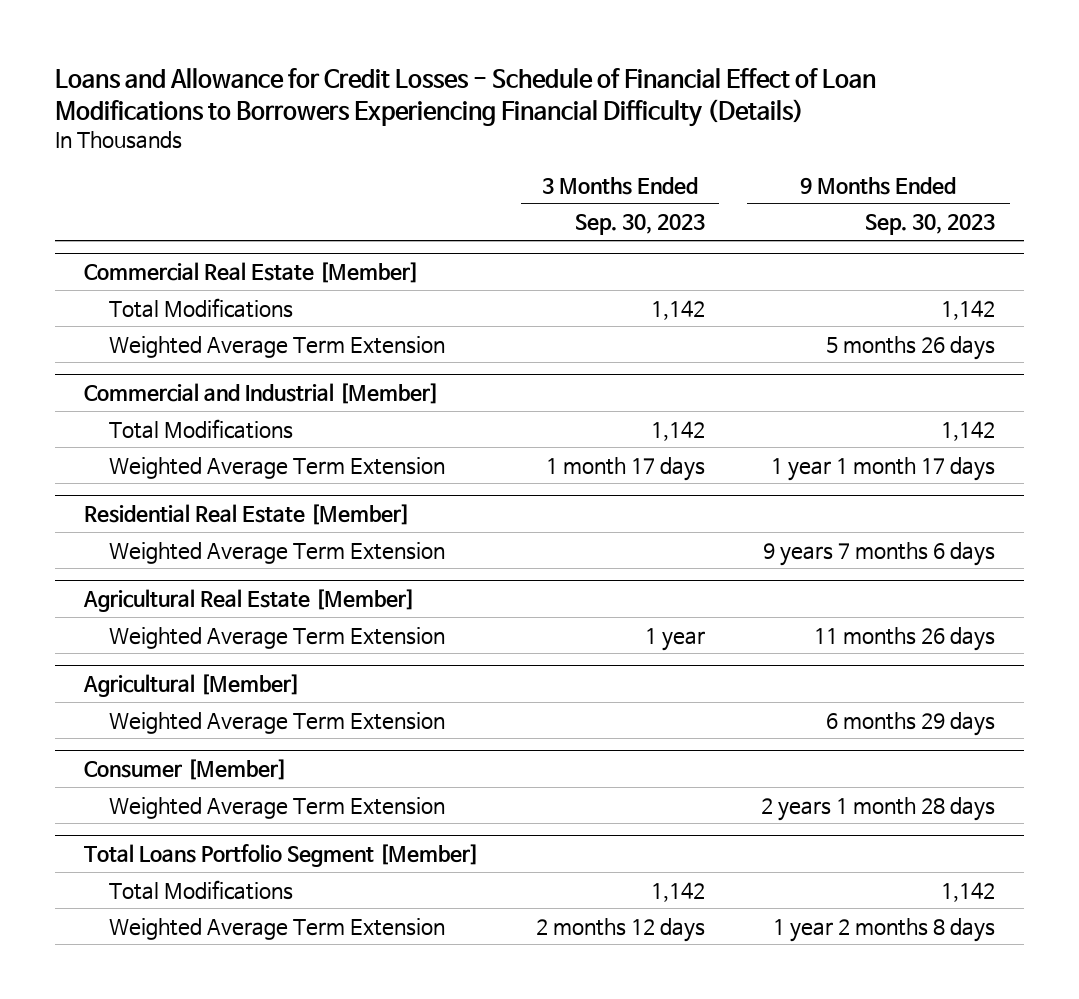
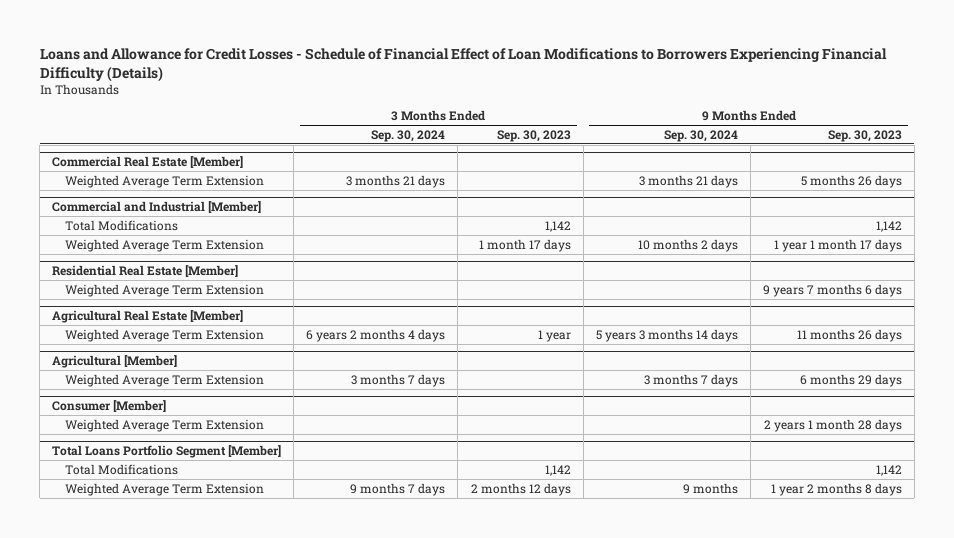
- | 3 Months Ended Sep. 30, 2023 | 9 Months Ended Sep. 30, 2023
+ | 3 Months Ended Sep. 30, 2024 | 3 Months Ended Sep. 30, 2023 | 9 Months Ended Sep. 30, 2024 | 9 Months Ended Sep. 30, 2023
@ Commercial Real Estate [Member]
- Total Modifications | 1,142 | 1,142

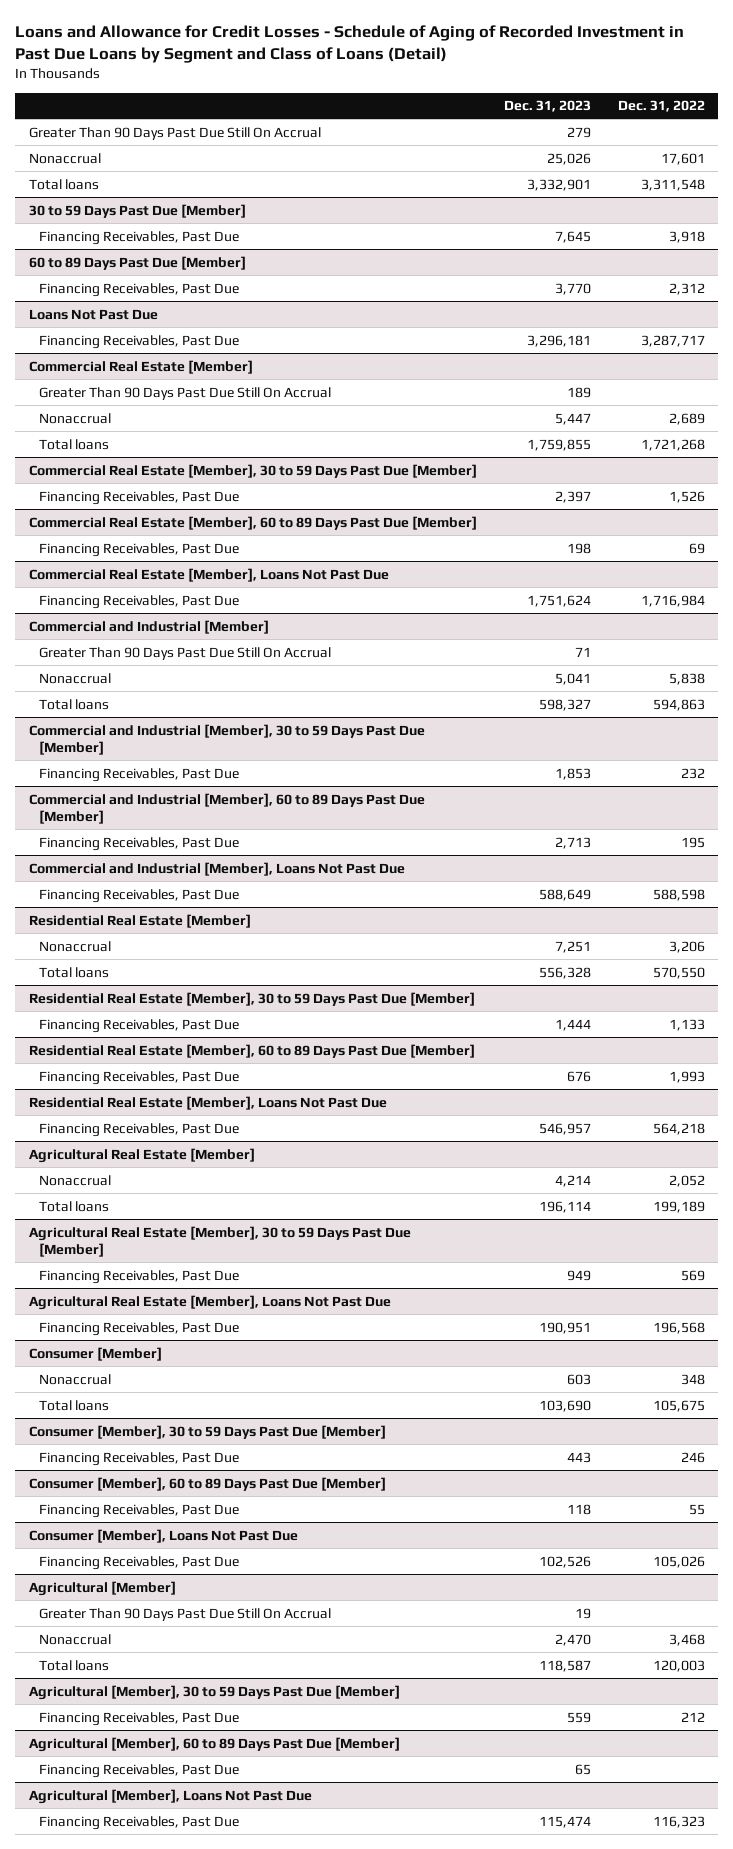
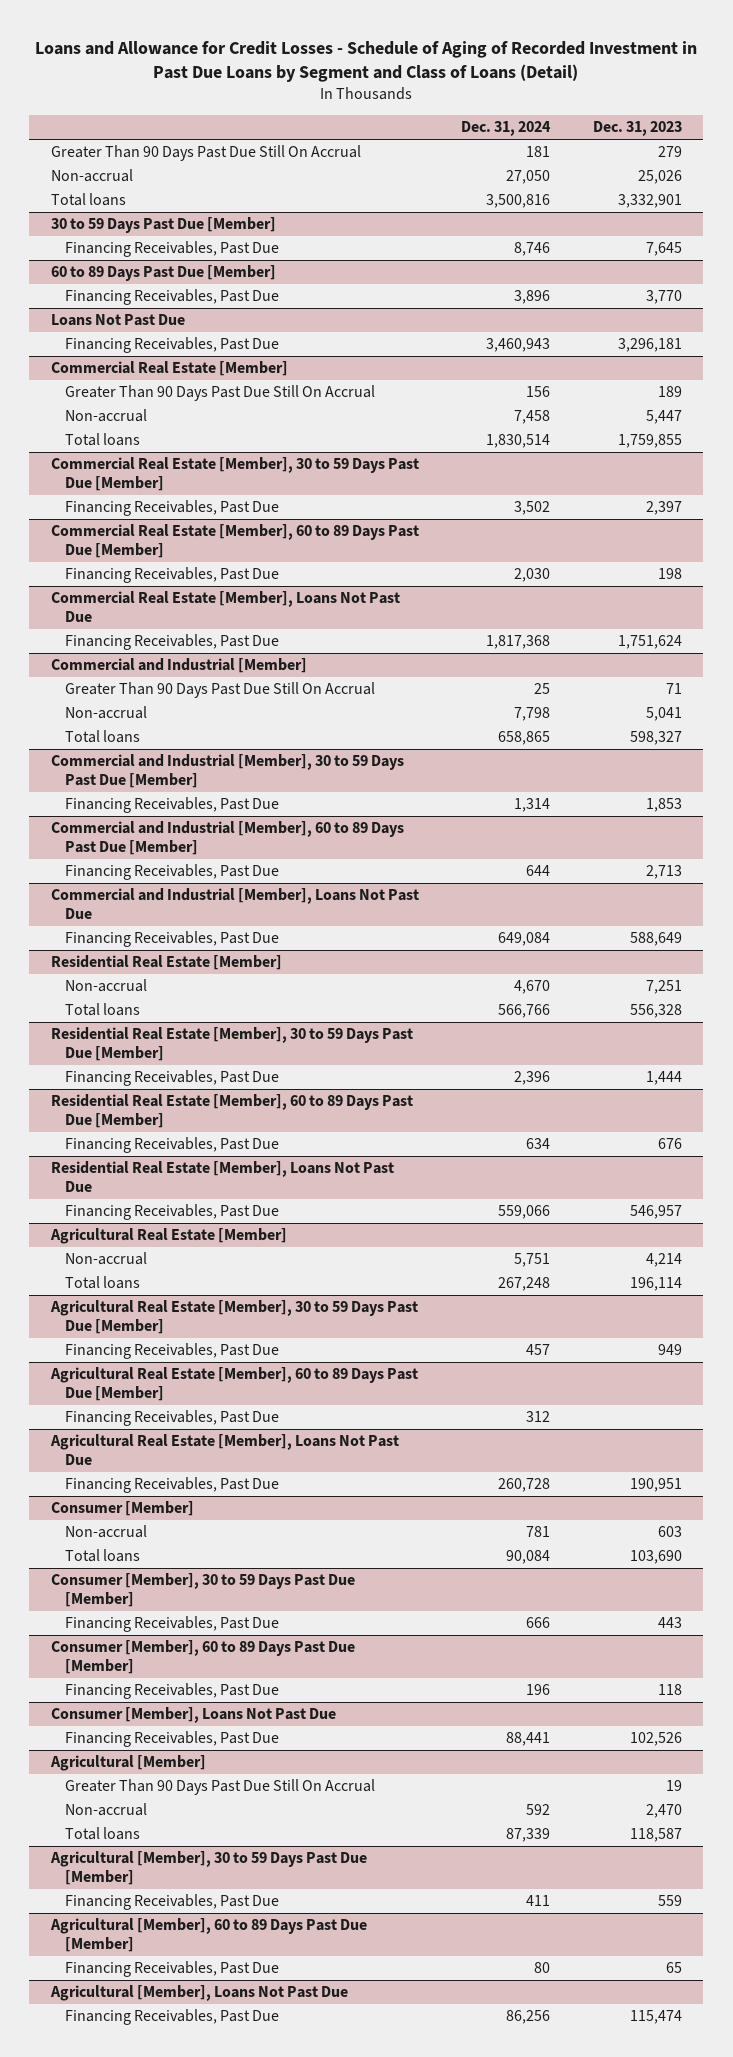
- | Dec. 31, 2023 | Dec. 31, 2022
+ | Dec. 31, 2024 | Dec. 31, 2023
- Nonaccrual | 25,026 | 17,601
+ Non-accrual | 27,050 | 25,026
@ Commercial Real Estate [Member]
- Nonaccrual | 5,447 | 2,689
+ Non-accrual | 7,458 | 5,447
@ Commercial and Industrial [Member]
- Nonaccrual | 5,041 | 5,838
+ Non-accrual | 7,798 | 5,041
@ Residential Real Estate [Member]
- Nonaccrual | 7,251 | 3,206
+ Non-accrual | 4,670 | 7,251
@ Agricultural Real Estate [Member]
- Nonaccrual | 4,214 | 2,052
+ Non-accrual | 5,751 | 4,214
+ Agricultural Real Estate [Member], 60 to 89 Days Past Due [Member]
+ Financing Receivables, Past Due | 312 |
@ Consumer [Member]
- Nonaccrual | 603 | 348
+ Non-accrual | 781 | 603
@ Agricultural [Member]
- Nonaccrual | 2,470 | 3,468
+ Non-accrual | 592 | 2,470

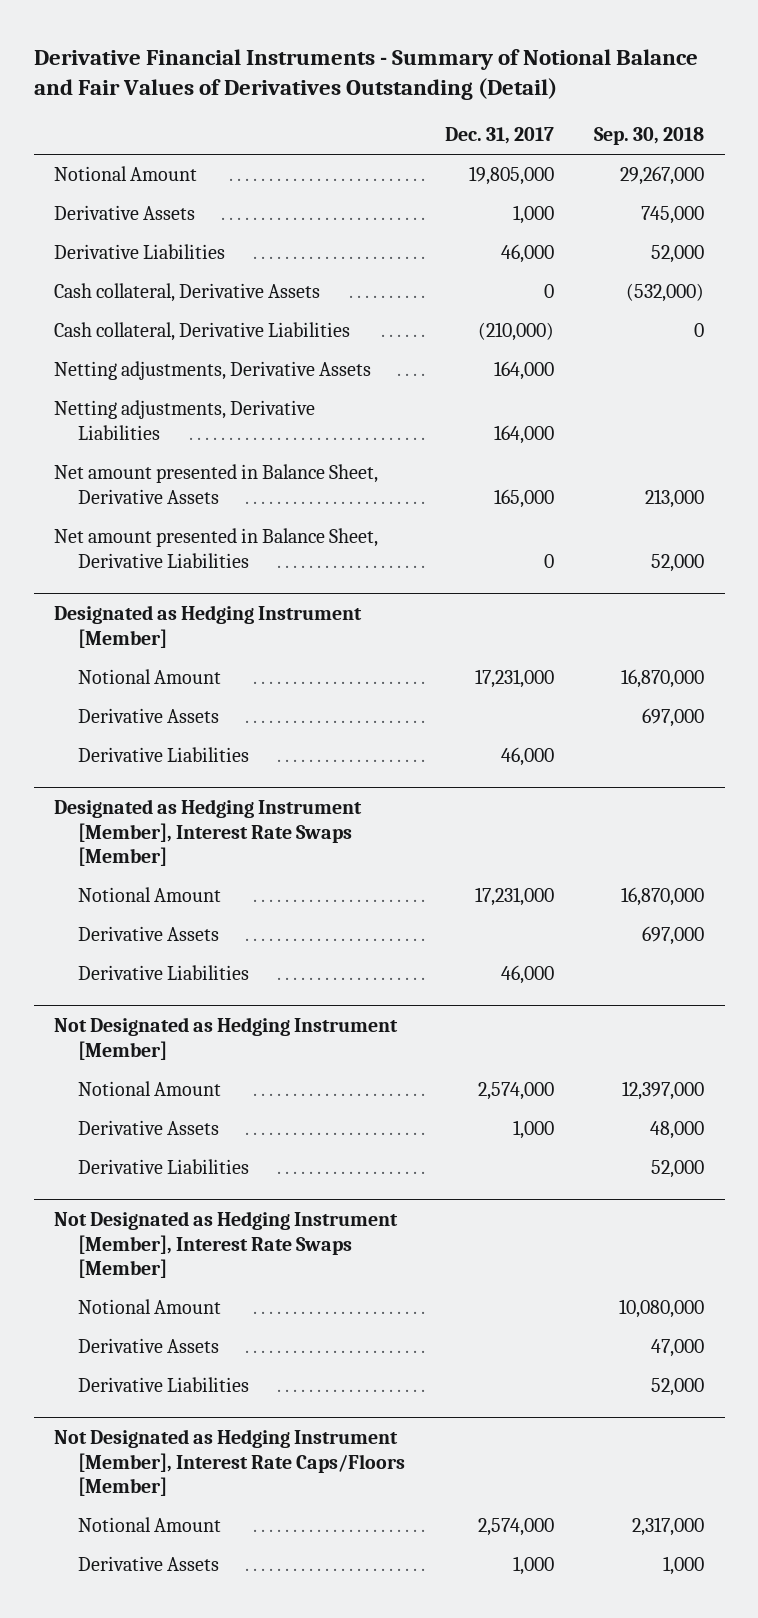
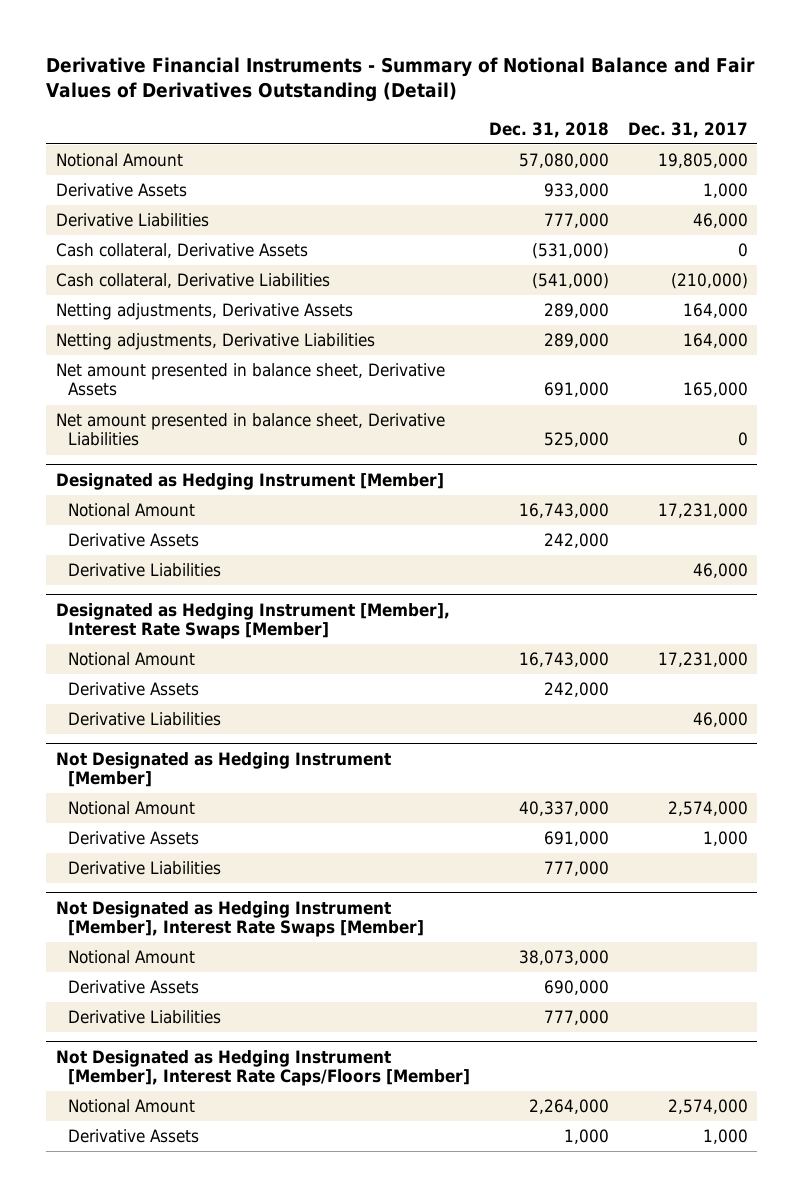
- | Dec. 31, 2017 | Sep. 30, 2018
+ | Dec. 31, 2018 | Dec. 31, 2017
- Net amount presented in Balance Sheet, Derivative Assets | 165,000 | 213,000
- Net amount presented in Balance Sheet, Derivative Liabilities | 0 | 52,000
+ Net amount presented in balance sheet, Derivative Assets | 691,000 | 165,000
+ Net amount presented in balance sheet, Derivative Liabilities | 525,000 | 0

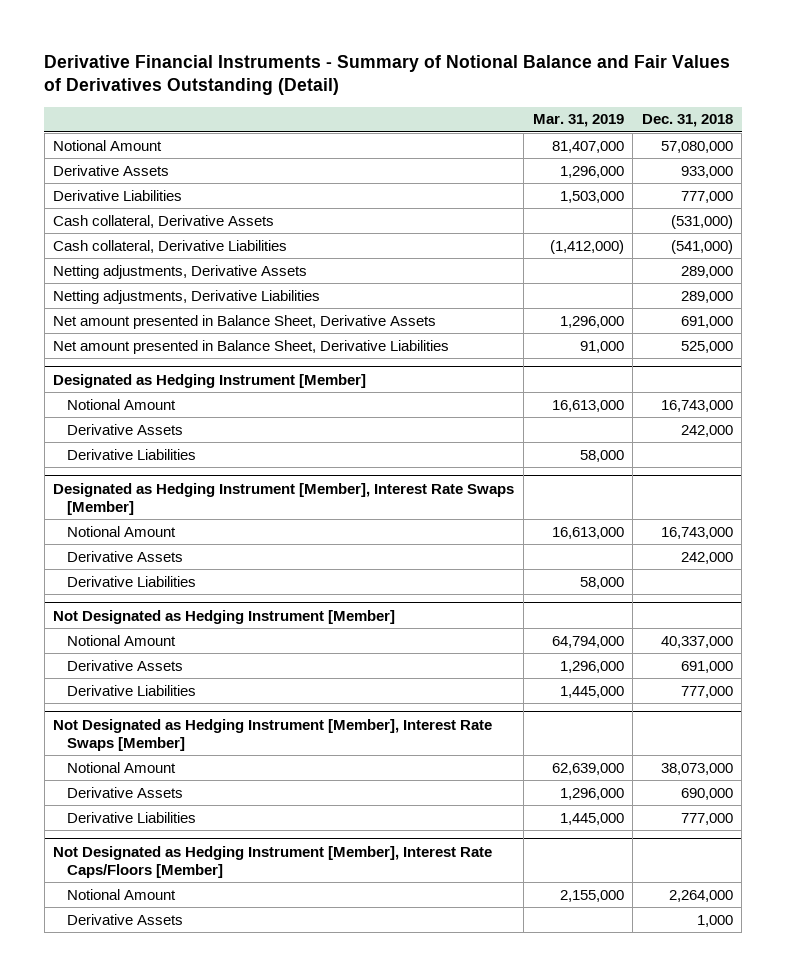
- | Dec. 31, 2018 | Dec. 31, 2017
+ | Mar. 31, 2019 | Dec. 31, 2018
- Net amount presented in balance sheet, Derivative Assets | 691,000 | 165,000
- Net amount presented in balance sheet, Derivative Liabilities | 525,000 | 0
+ Net amount presented in Balance Sheet, Derivative Assets | 1,296,000 | 691,000
+ Net amount presented in Balance Sheet, Derivative Liabilities | 91,000 | 525,000

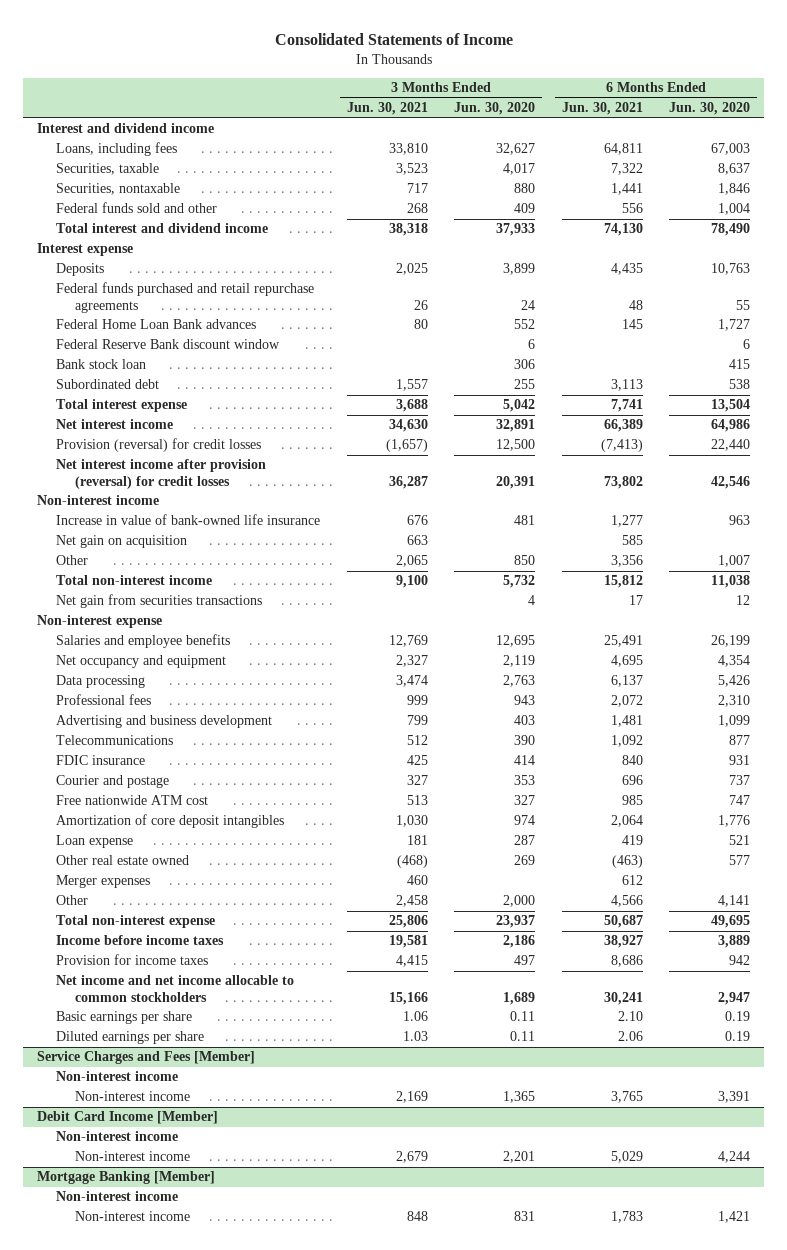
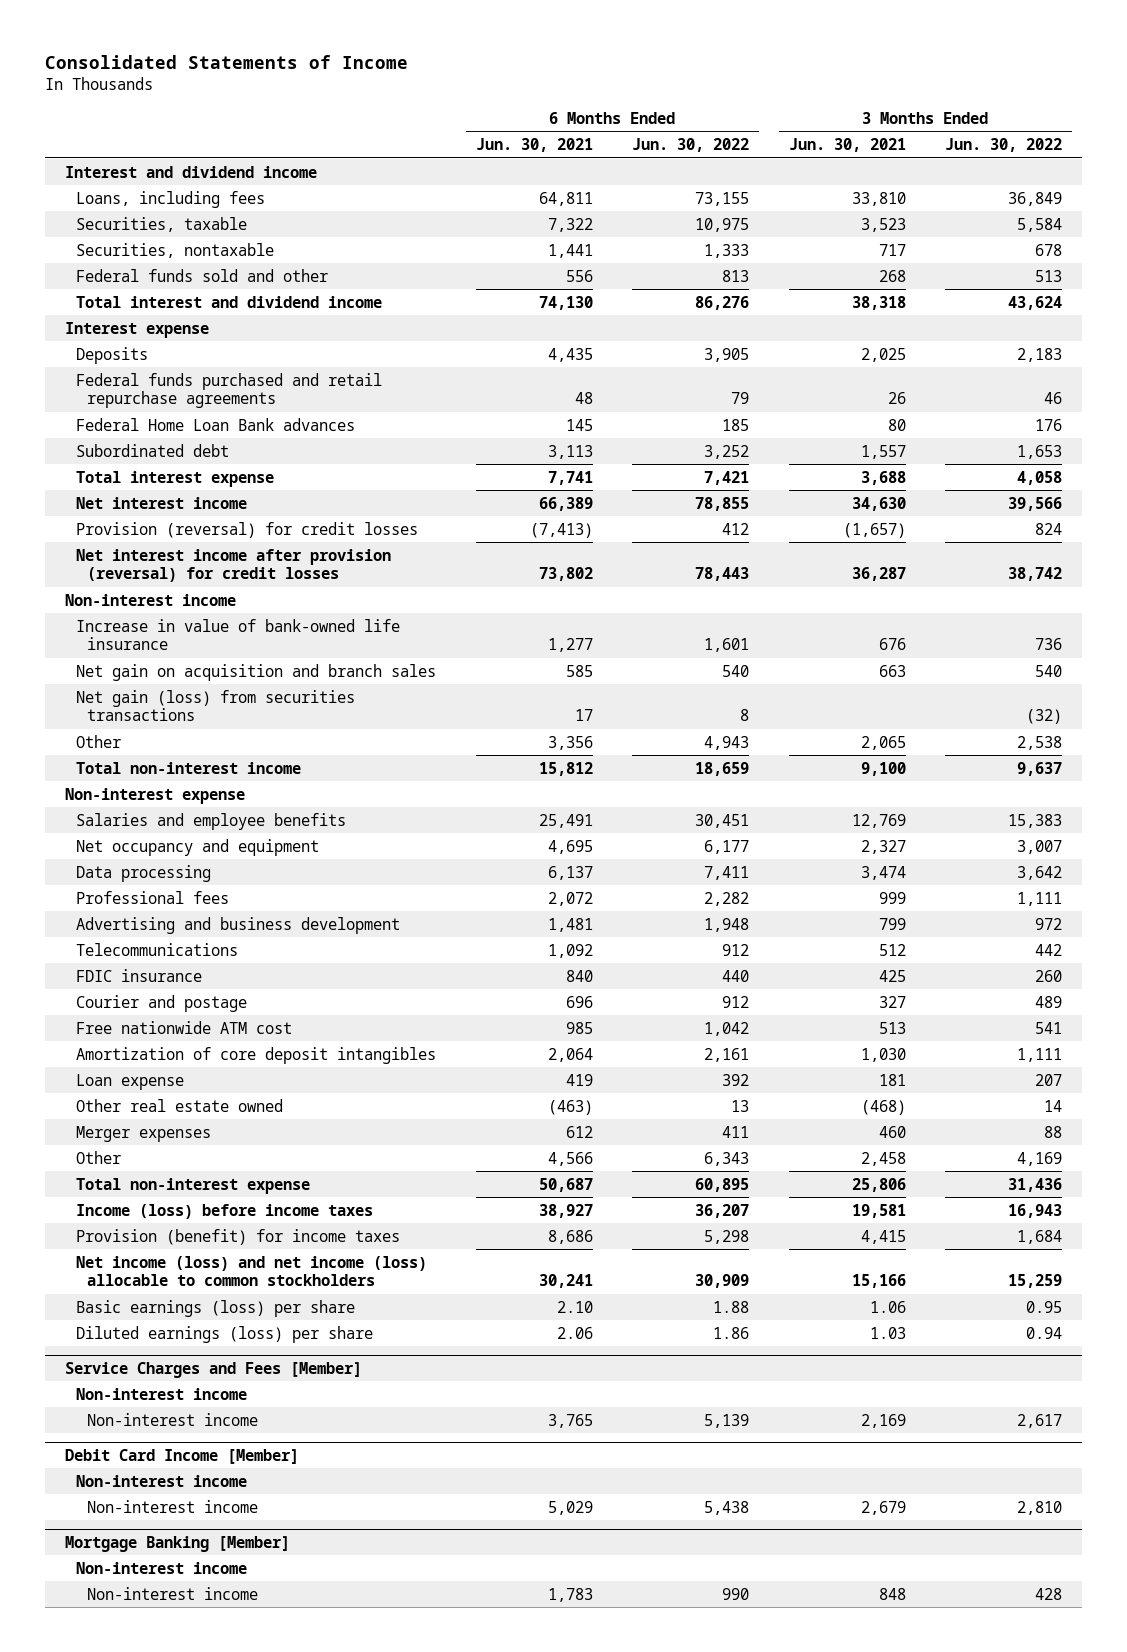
- | 3 Months Ended Jun. 30, 2021 | 3 Months Ended Jun. 30, 2020 | 6 Months Ended Jun. 30, 2021 | 6 Months Ended Jun. 30, 2020
+ | 6 Months Ended Jun. 30, 2021 | 6 Months Ended Jun. 30, 2022 | 3 Months Ended Jun. 30, 2021 | 3 Months Ended Jun. 30, 2022
- Federal Reserve Bank discount window | | 6 | | 6
- Bank stock loan | | 306 | | 415
- Net gain on acquisition | 663 | | 585 |
+ Net gain on acquisition and branch sales | 585 | 540 | 663 | 540
+ Net gain (loss) from securities transactions | 17 | 8 | | (32)
- Net gain from securities transactions | | 4 | 17 | 12
- Income before income taxes | 19,581 | 2,186 | 38,927 | 3,889
- Provision for income taxes | 4,415 | 497 | 8,686 | 942
- Net income and net income allocable to common stockholders | 15,166 | 1,689 | 30,241 | 2,947
- Basic earnings per share | 1.06 | 0.11 | 2.10 | 0.19
- Diluted earnings per share | 1.03 | 0.11 | 2.06 | 0.19
+ Income (loss) before income taxes | 38,927 | 36,207 | 19,581 | 16,943
+ Provision (benefit) for income taxes | 8,686 | 5,298 | 4,415 | 1,684
+ Net income (loss) and net income (loss) allocable to common stockholders | 30,241 | 30,909 | 15,166 | 15,259
+ Basic earnings (loss) per share | 2.10 | 1.88 | 1.06 | 0.95
+ Diluted earnings (loss) per share | 2.06 | 1.86 | 1.03 | 0.94

